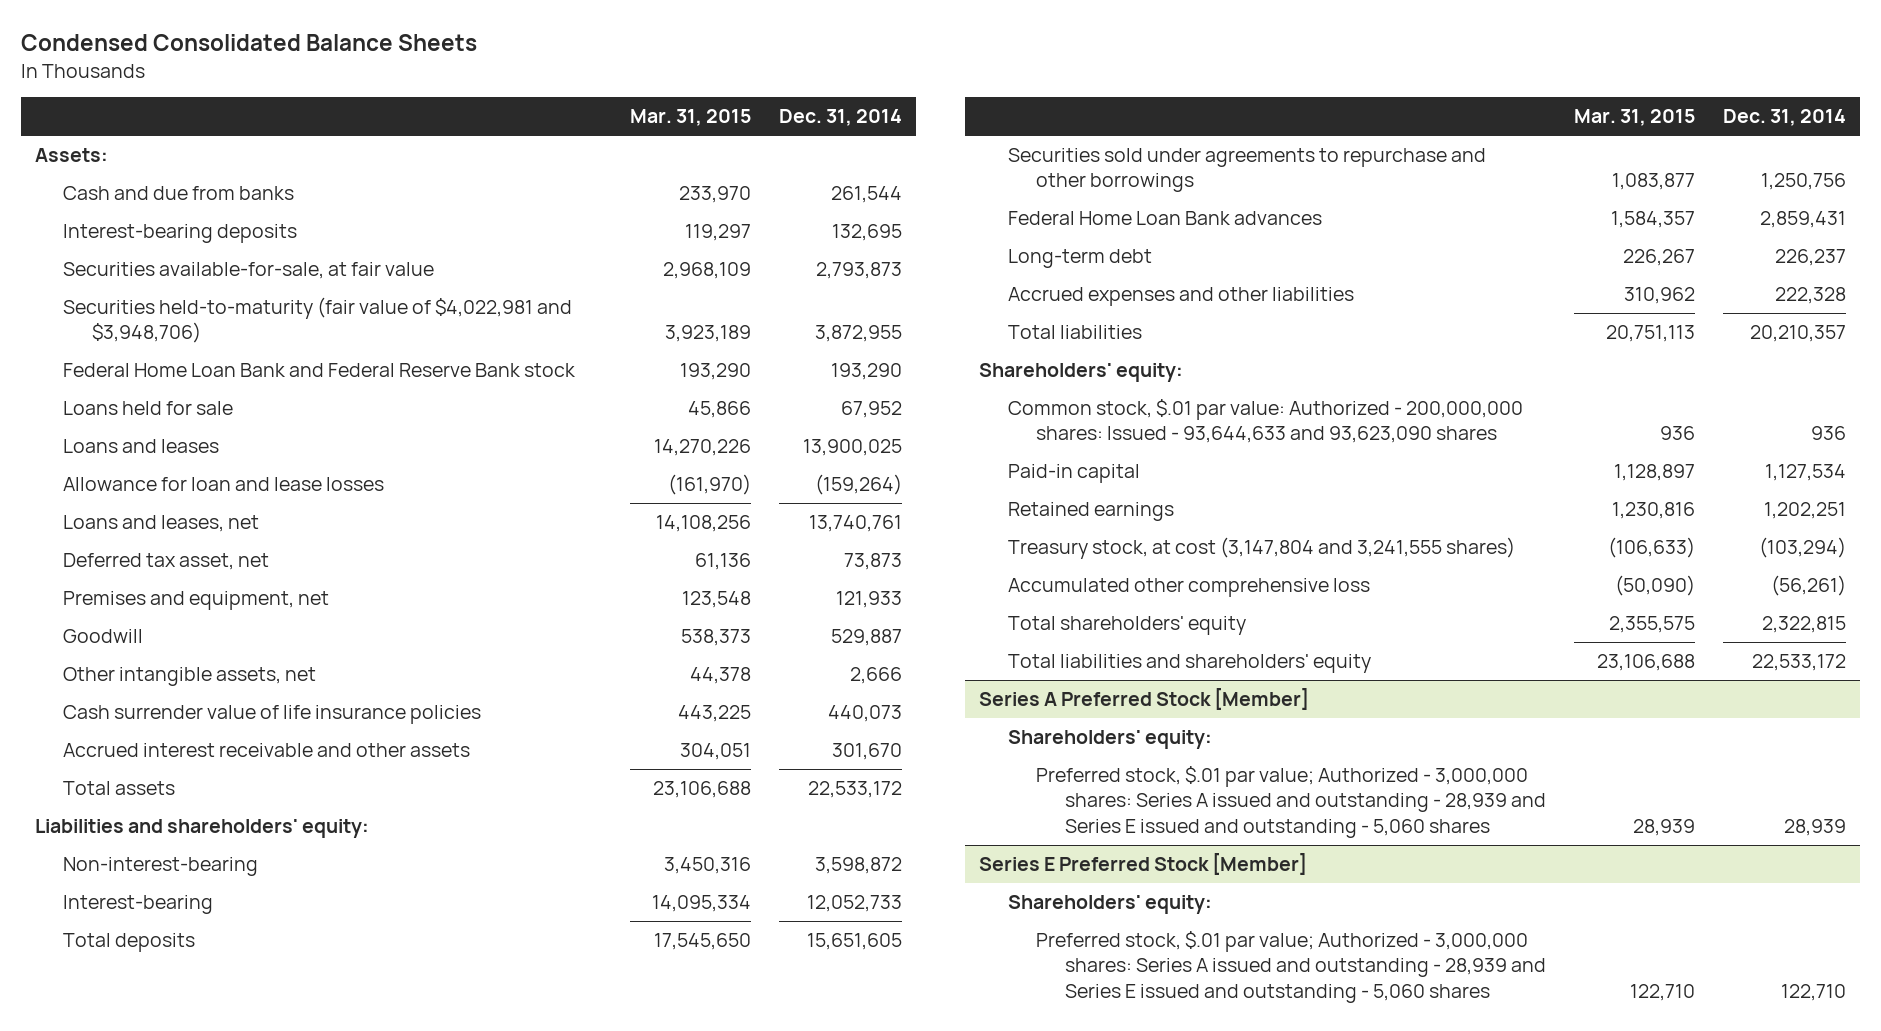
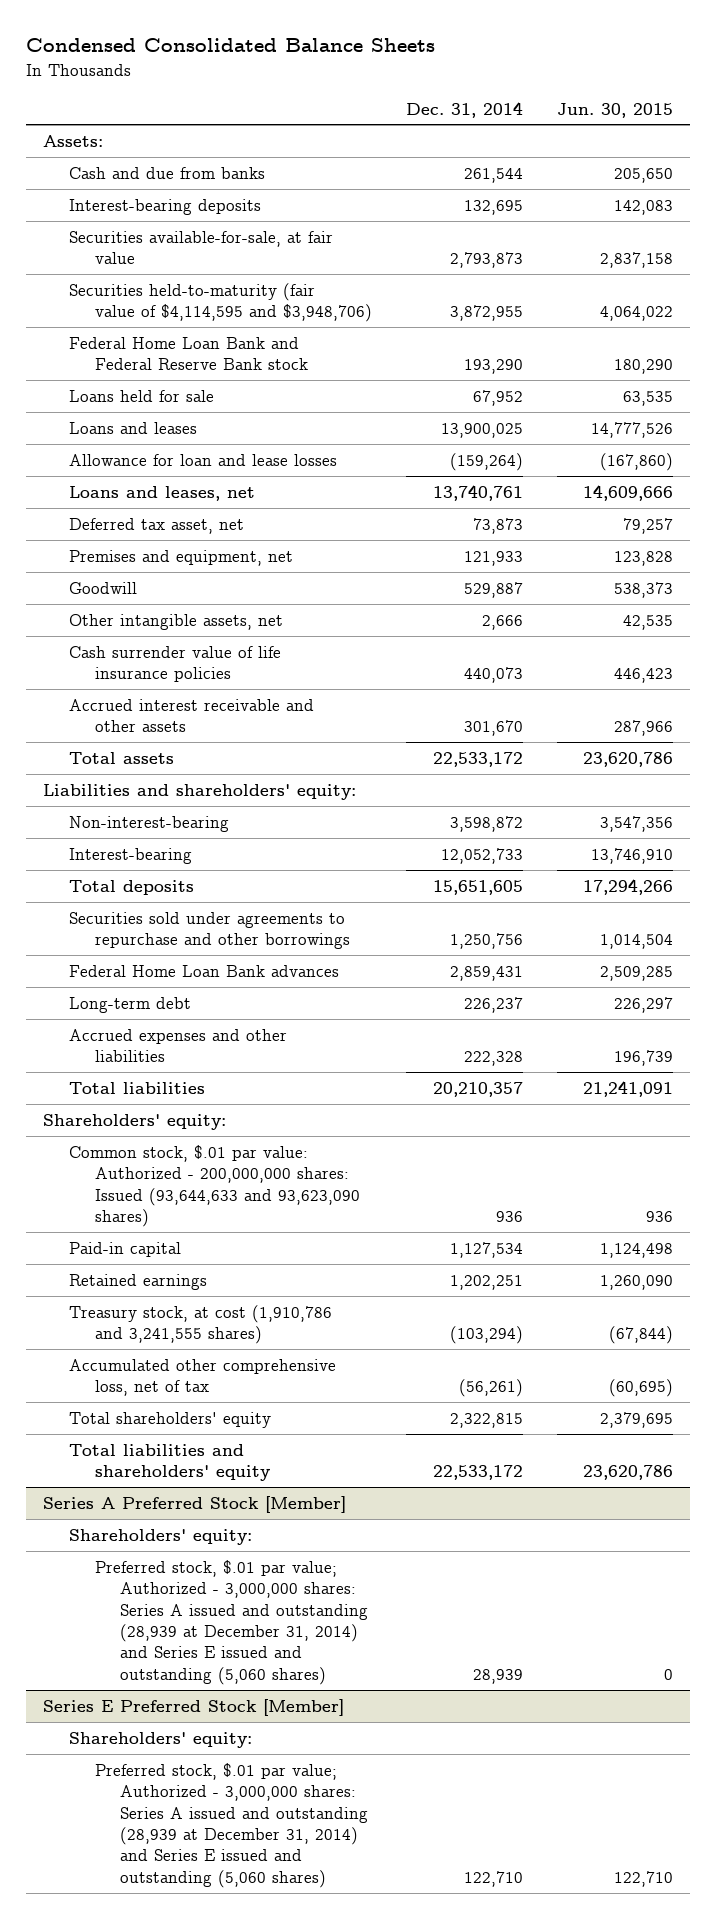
- | Mar. 31, 2015 | Dec. 31, 2014
+ | Dec. 31, 2014 | Jun. 30, 2015
- Securities held-to-maturity (fair value of $4,022,981 and $3,948,706) | 3,923,189 | 3,872,955
+ Securities held-to-maturity (fair value of $4,114,595 and $3,948,706) | 3,872,955 | 4,064,022
- Common stock, $.01 par value: Authorized - 200,000,000 shares: Issued - 93,644,633 and 93,623,090 shares | 936 | 936
+ Common stock, $.01 par value: Authorized - 200,000,000 shares: Issued (93,644,633 and 93,623,090 shares) | 936 | 936
- Treasury stock, at cost (3,147,804 and 3,241,555 shares) | (106,633) | (103,294)
- Accumulated other comprehensive loss | (50,090) | (56,261)
+ Treasury stock, at cost (1,910,786 and 3,241,555 shares) | (103,294) | (67,844)
+ Accumulated other comprehensive loss, net of tax | (56,261) | (60,695)
@ Series A Preferred Stock [Member]
- Preferred stock, $.01 par value; Authorized - 3,000,000 shares: Series A issued and outstanding - 28,939 and Series E issued and outstanding - 5,060 shares | 28,939 | 28,939
+ Preferred stock, $.01 par value; Authorized - 3,000,000 shares: Series A issued and outstanding (28,939 at December 31, 2014) and Series E issued and outstanding (5,060 shares) | 28,939 | 0
@ Series E Preferred Stock [Member]
- Preferred stock, $.01 par value; Authorized - 3,000,000 shares: Series A issued and outstanding - 28,939 and Series E issued and outstanding - 5,060 shares | 122,710 | 122,710
+ Preferred stock, $.01 par value; Authorized - 3,000,000 shares: Series A issued and outstanding (28,939 at December 31, 2014) and Series E issued and outstanding (5,060 shares) | 122,710 | 122,710

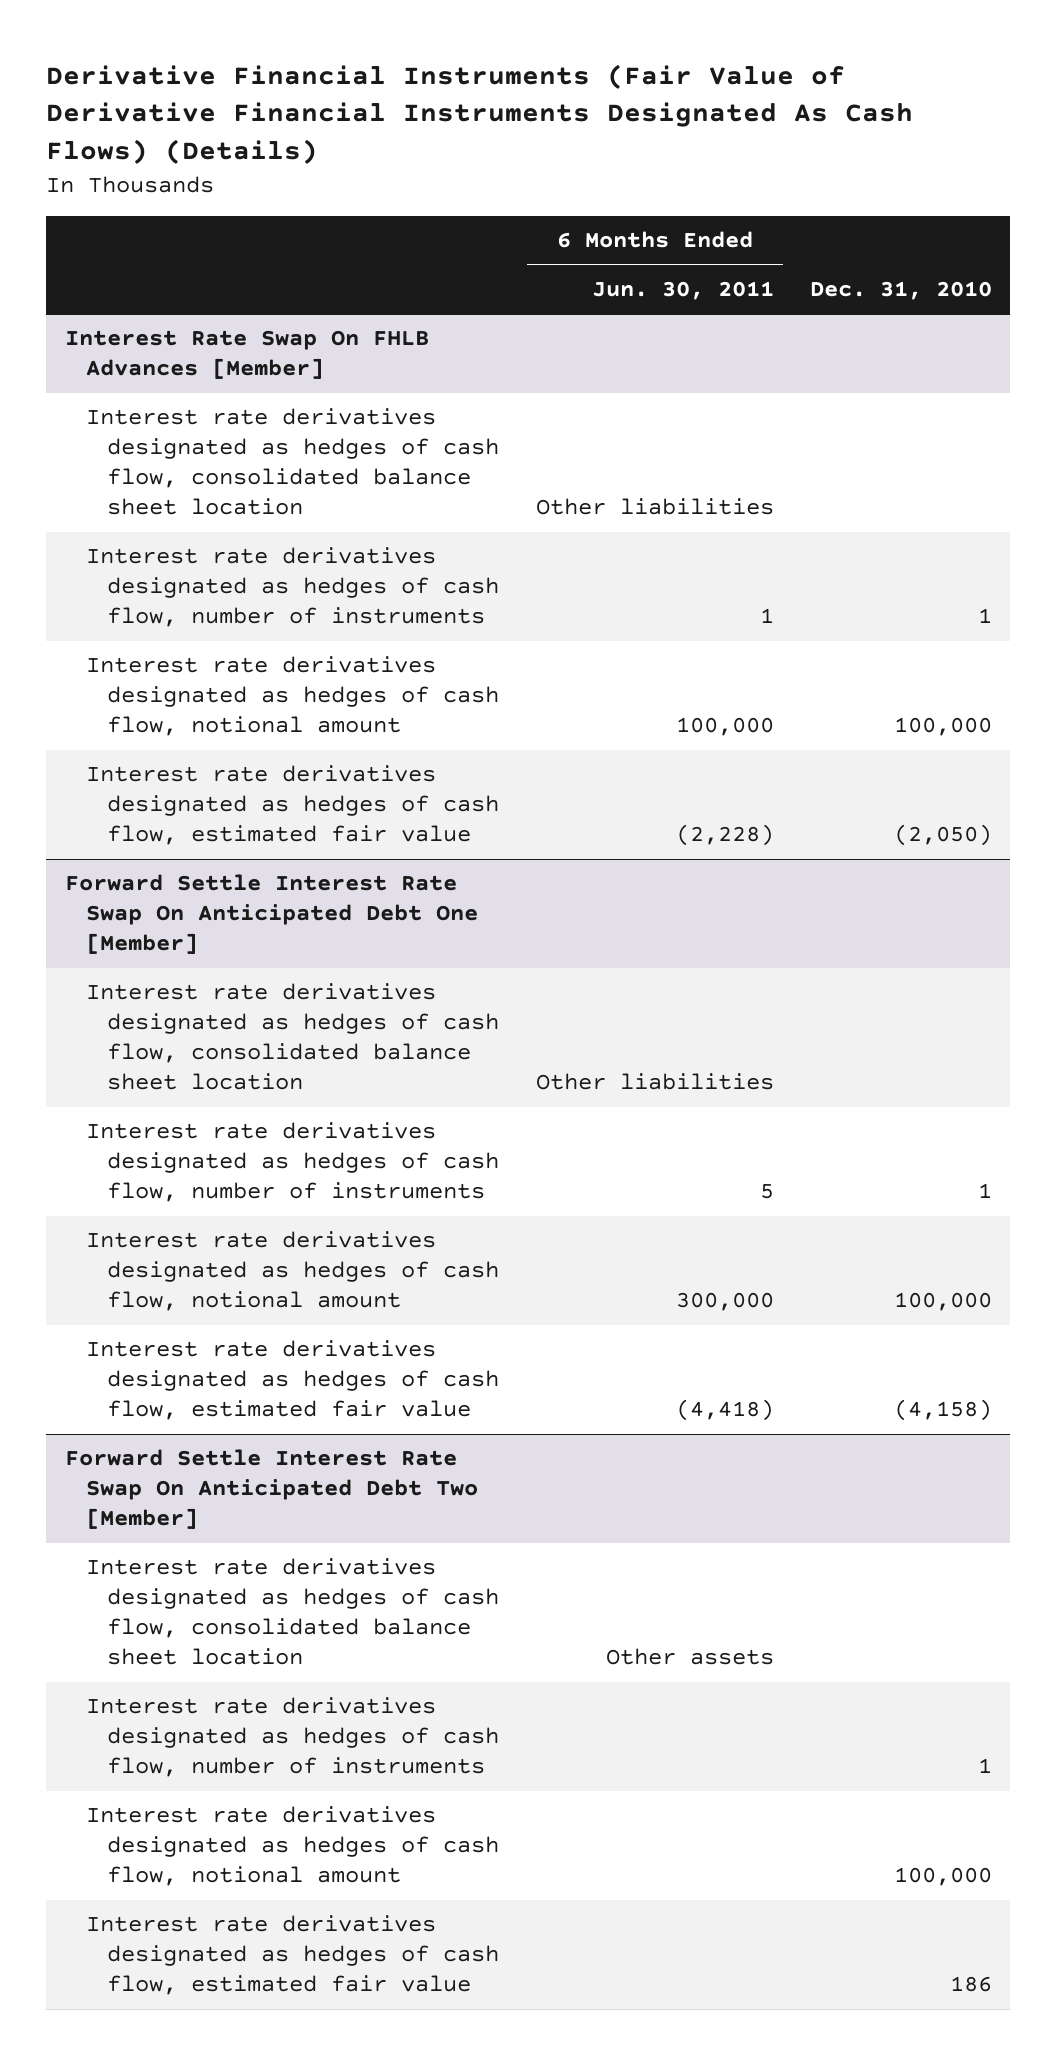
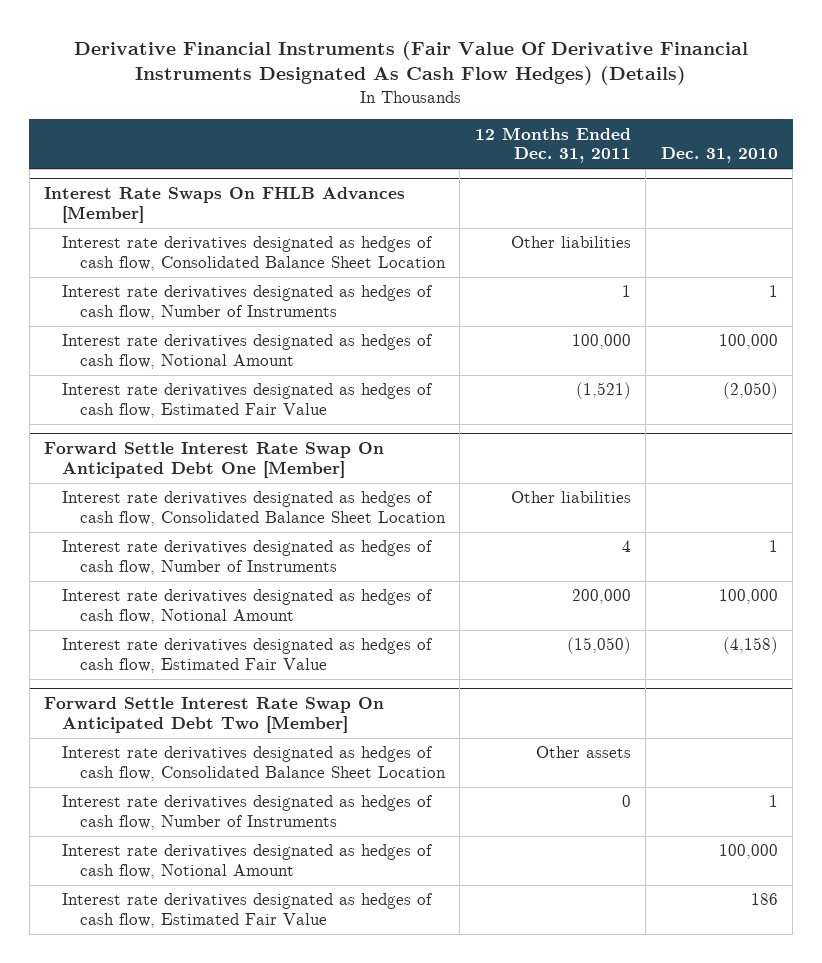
- Derivative Financial Instruments (Fair Value of Derivative Financial Instruments Designated As Cash Flows) (Details)
+ Derivative Financial Instruments (Fair Value Of Derivative Financial Instruments Designated As Cash Flow Hedges) (Details)
- | 6 Months Ended Jun. 30, 2011 | Dec. 31, 2010
+ | 12 Months Ended Dec. 31, 2011 | Dec. 31, 2010
- Interest Rate Swap On FHLB Advances [Member]
- Interest rate derivatives designated as hedges of cash flow, consolidated balance sheet location | Other liabilities |
- Interest rate derivatives designated as hedges of cash flow, number of instruments | 1 | 1
- Interest rate derivatives designated as hedges of cash flow, notional amount | 100,000 | 100,000
- Interest rate derivatives designated as hedges of cash flow, estimated fair value | (2,228) | (2,050)
+ Interest Rate Swaps On FHLB Advances [Member]
+ Interest rate derivatives designated as hedges of cash flow, Consolidated Balance Sheet Location | Other liabilities |
+ Interest rate derivatives designated as hedges of cash flow, Number of Instruments | 1 | 1
+ Interest rate derivatives designated as hedges of cash flow, Notional Amount | 100,000 | 100,000
+ Interest rate derivatives designated as hedges of cash flow, Estimated Fair Value | (1,521) | (2,050)
@ Forward Settle Interest Rate Swap On Anticipated Debt One [Member]
- Interest rate derivatives designated as hedges of cash flow, consolidated balance sheet location | Other liabilities |
- Interest rate derivatives designated as hedges of cash flow, number of instruments | 5 | 1
- Interest rate derivatives designated as hedges of cash flow, notional amount | 300,000 | 100,000
- Interest rate derivatives designated as hedges of cash flow, estimated fair value | (4,418) | (4,158)
+ Interest rate derivatives designated as hedges of cash flow, Consolidated Balance Sheet Location | Other liabilities |
+ Interest rate derivatives designated as hedges of cash flow, Number of Instruments | 4 | 1
+ Interest rate derivatives designated as hedges of cash flow, Notional Amount | 200,000 | 100,000
+ Interest rate derivatives designated as hedges of cash flow, Estimated Fair Value | (15,050) | (4,158)
@ Forward Settle Interest Rate Swap On Anticipated Debt Two [Member]
- Interest rate derivatives designated as hedges of cash flow, consolidated balance sheet location | Other assets |
- Interest rate derivatives designated as hedges of cash flow, number of instruments | | 1
- Interest rate derivatives designated as hedges of cash flow, notional amount | | 100,000
- Interest rate derivatives designated as hedges of cash flow, estimated fair value | | 186
+ Interest rate derivatives designated as hedges of cash flow, Consolidated Balance Sheet Location | Other assets |
+ Interest rate derivatives designated as hedges of cash flow, Number of Instruments | 0 | 1
+ Interest rate derivatives designated as hedges of cash flow, Notional Amount | | 100,000
+ Interest rate derivatives designated as hedges of cash flow, Estimated Fair Value | | 186

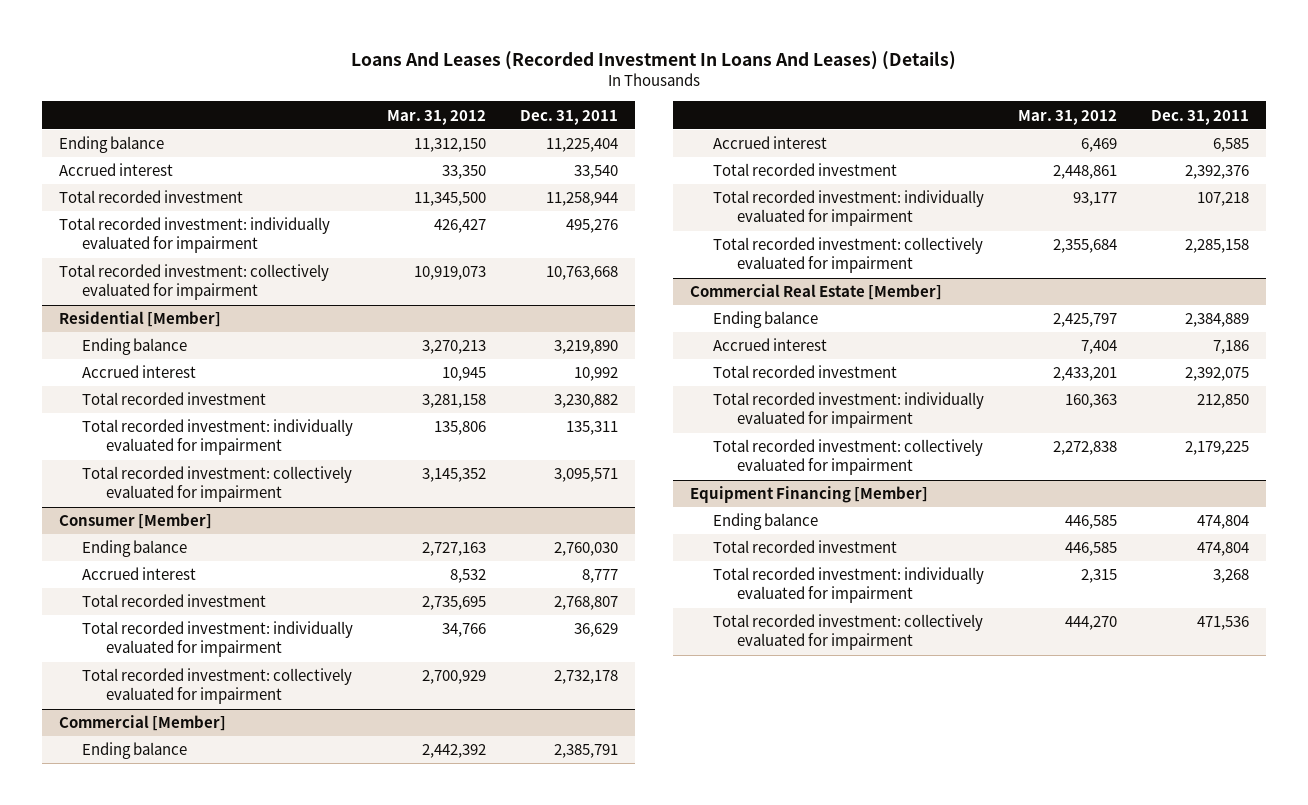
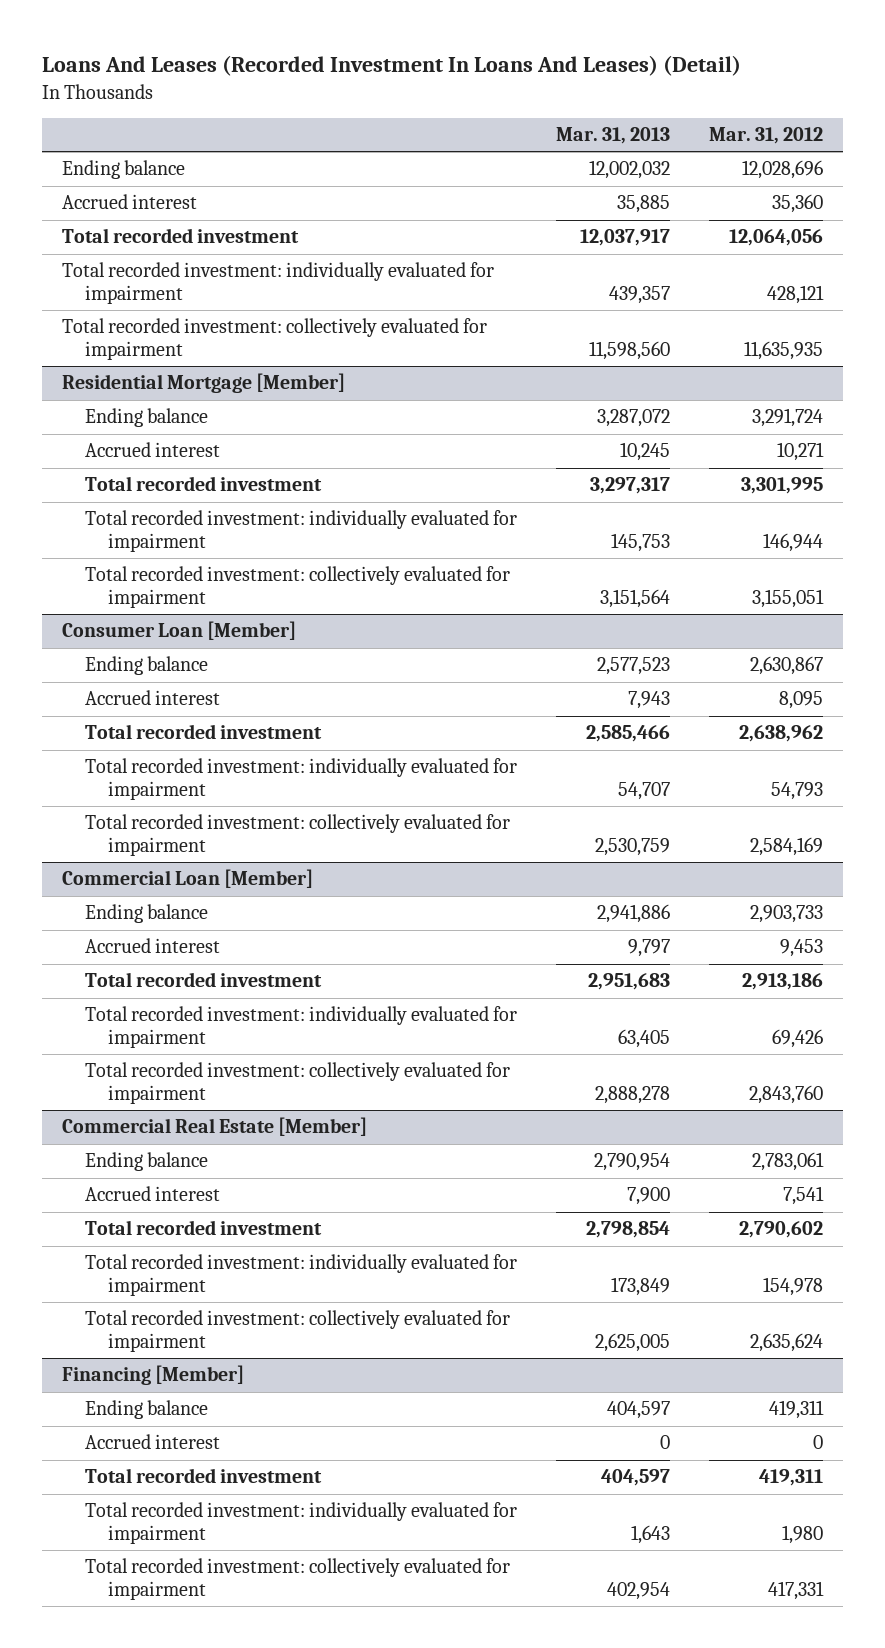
- Loans And Leases (Recorded Investment In Loans And Leases) (Details)
+ Loans And Leases (Recorded Investment In Loans And Leases) (Detail)
- | Mar. 31, 2012 | Dec. 31, 2011
+ | Mar. 31, 2013 | Mar. 31, 2012
- Ending balance | 11,312,150 | 11,225,404
- Accrued interest | 33,350 | 33,540
- Total recorded investment | 11,345,500 | 11,258,944
- Total recorded investment: individually evaluated for impairment | 426,427 | 495,276
- Total recorded investment: collectively evaluated for impairment | 10,919,073 | 10,763,668
- Residential [Member]
- Ending balance | 3,270,213 | 3,219,890
- Accrued interest | 10,945 | 10,992
- Total recorded investment | 3,281,158 | 3,230,882
- Total recorded investment: individually evaluated for impairment | 135,806 | 135,311
- Total recorded investment: collectively evaluated for impairment | 3,145,352 | 3,095,571
- Consumer [Member]
- Ending balance | 2,727,163 | 2,760,030
- Accrued interest | 8,532 | 8,777
- Total recorded investment | 2,735,695 | 2,768,807
- Total recorded investment: individually evaluated for impairment | 34,766 | 36,629
- Total recorded investment: collectively evaluated for impairment | 2,700,929 | 2,732,178
- Commercial [Member]
- Ending balance | 2,442,392 | 2,385,791
- Accrued interest | 6,469 | 6,585
- Total recorded investment | 2,448,861 | 2,392,376
- Total recorded investment: individually evaluated for impairment | 93,177 | 107,218
- Total recorded investment: collectively evaluated for impairment | 2,355,684 | 2,285,158
+ Ending balance | 12,002,032 | 12,028,696
+ Accrued interest | 35,885 | 35,360
+ Total recorded investment | 12,037,917 | 12,064,056
+ Total recorded investment: individually evaluated for impairment | 439,357 | 428,121
+ Total recorded investment: collectively evaluated for impairment | 11,598,560 | 11,635,935
+ Residential Mortgage [Member]
+ Ending balance | 3,287,072 | 3,291,724
+ Accrued interest | 10,245 | 10,271
+ Total recorded investment | 3,297,317 | 3,301,995
+ Total recorded investment: individually evaluated for impairment | 145,753 | 146,944
+ Total recorded investment: collectively evaluated for impairment | 3,151,564 | 3,155,051
+ Consumer Loan [Member]
+ Ending balance | 2,577,523 | 2,630,867
+ Accrued interest | 7,943 | 8,095
+ Total recorded investment | 2,585,466 | 2,638,962
+ Total recorded investment: individually evaluated for impairment | 54,707 | 54,793
+ Total recorded investment: collectively evaluated for impairment | 2,530,759 | 2,584,169
+ Commercial Loan [Member]
+ Ending balance | 2,941,886 | 2,903,733
+ Accrued interest | 9,797 | 9,453
+ Total recorded investment | 2,951,683 | 2,913,186
+ Total recorded investment: individually evaluated for impairment | 63,405 | 69,426
+ Total recorded investment: collectively evaluated for impairment | 2,888,278 | 2,843,760
@ Commercial Real Estate [Member]
- Ending balance | 2,425,797 | 2,384,889
- Accrued interest | 7,404 | 7,186
- Total recorded investment | 2,433,201 | 2,392,075
- Total recorded investment: individually evaluated for impairment | 160,363 | 212,850
- Total recorded investment: collectively evaluated for impairment | 2,272,838 | 2,179,225
- Equipment Financing [Member]
- Ending balance | 446,585 | 474,804
- Total recorded investment | 446,585 | 474,804
- Total recorded investment: individually evaluated for impairment | 2,315 | 3,268
- Total recorded investment: collectively evaluated for impairment | 444,270 | 471,536
@ Commercial Real Estate [Member]
+ Ending balance | 2,790,954 | 2,783,061
+ Accrued interest | 7,900 | 7,541
+ Total recorded investment | 2,798,854 | 2,790,602
+ Total recorded investment: individually evaluated for impairment | 173,849 | 154,978
+ Total recorded investment: collectively evaluated for impairment | 2,625,005 | 2,635,624
+ Financing [Member]
+ Ending balance | 404,597 | 419,311
+ Accrued interest | 0 | 0
+ Total recorded investment | 404,597 | 419,311
+ Total recorded investment: individually evaluated for impairment | 1,643 | 1,980
+ Total recorded investment: collectively evaluated for impairment | 402,954 | 417,331

